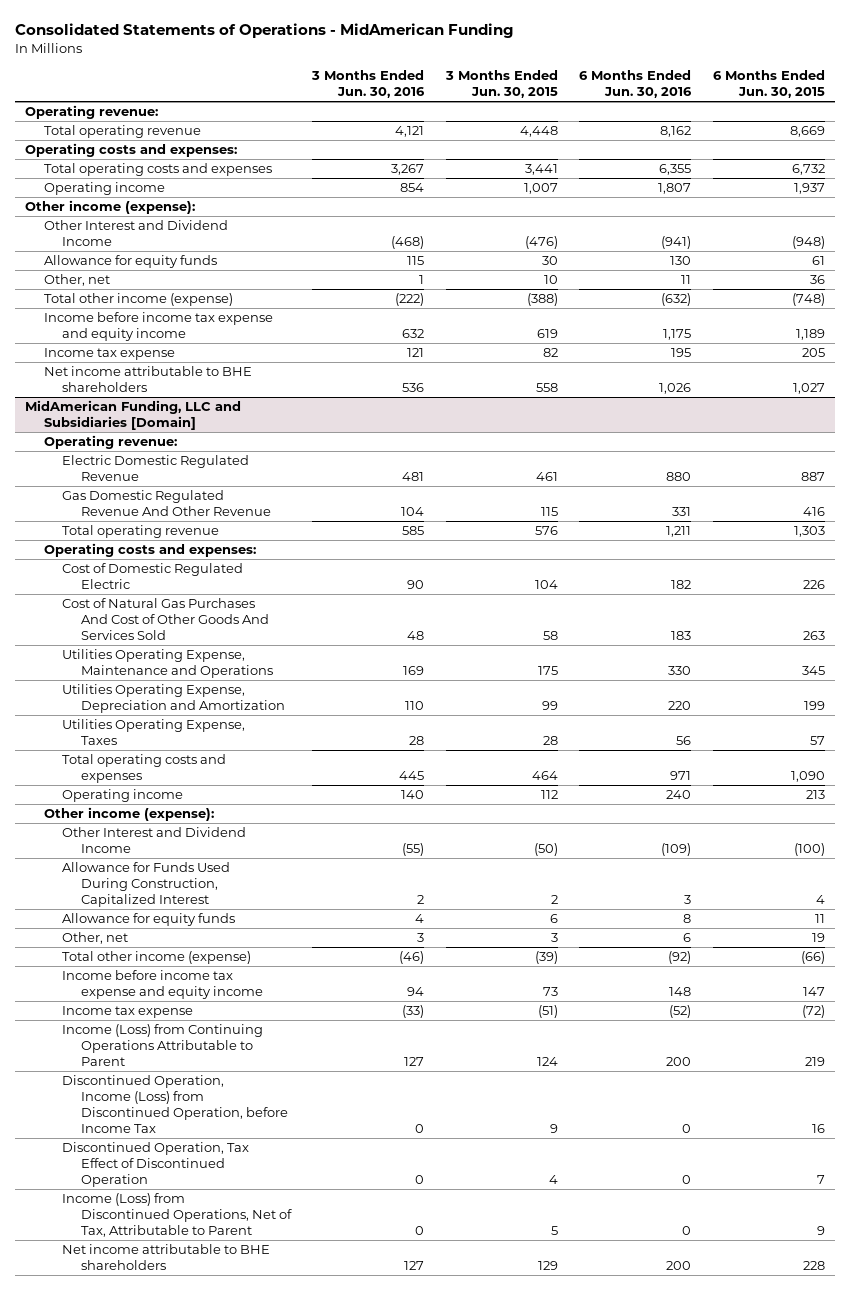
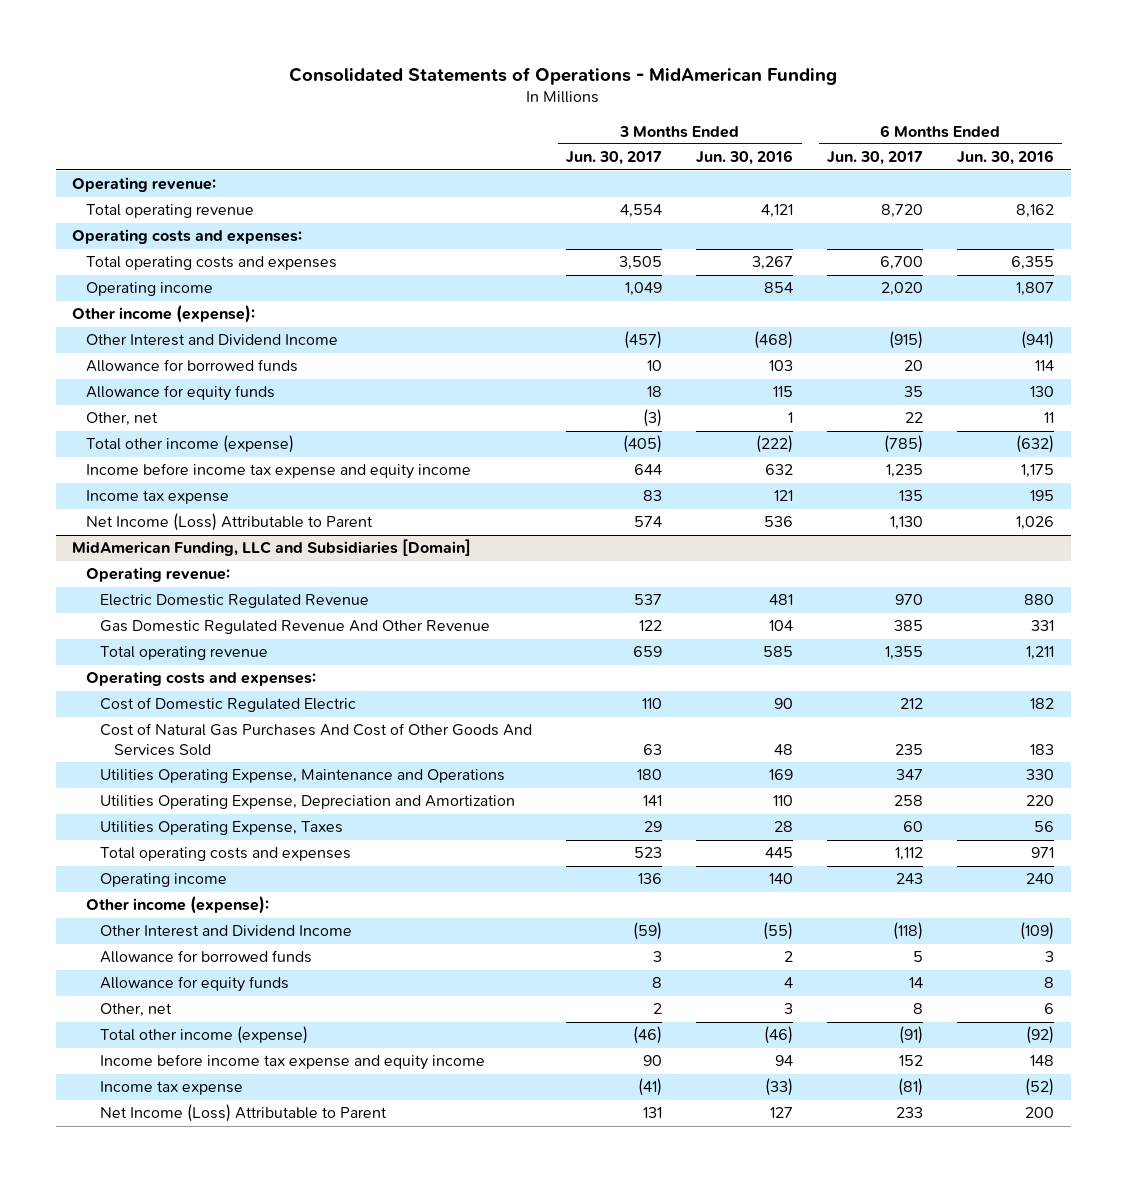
- | 3 Months Ended Jun. 30, 2016 | 3 Months Ended Jun. 30, 2015 | 6 Months Ended Jun. 30, 2016 | 6 Months Ended Jun. 30, 2015
+ | 3 Months Ended Jun. 30, 2017 | 3 Months Ended Jun. 30, 2016 | 6 Months Ended Jun. 30, 2017 | 6 Months Ended Jun. 30, 2016
+ Allowance for borrowed funds | 10 | 103 | 20 | 114
- Net income attributable to BHE shareholders | 536 | 558 | 1,026 | 1,027
+ Net Income (Loss) Attributable to Parent | 574 | 536 | 1,130 | 1,026
@ MidAmerican Funding, LLC and Subsidiaries [Domain]
- Allowance for Funds Used During Construction, Capitalized Interest | 2 | 2 | 3 | 4
+ Allowance for borrowed funds | 3 | 2 | 5 | 3
- Income (Loss) from Continuing Operations Attributable to Parent | 127 | 124 | 200 | 219
- Discontinued Operation, Income (Loss) from Discontinued Operation, before Income Tax | 0 | 9 | 0 | 16
- Discontinued Operation, Tax Effect of Discontinued Operation | 0 | 4 | 0 | 7
- Income (Loss) from Discontinued Operations, Net of Tax, Attributable to Parent | 0 | 5 | 0 | 9
- Net income attributable to BHE shareholders | 127 | 129 | 200 | 228
+ Net Income (Loss) Attributable to Parent | 131 | 127 | 233 | 200

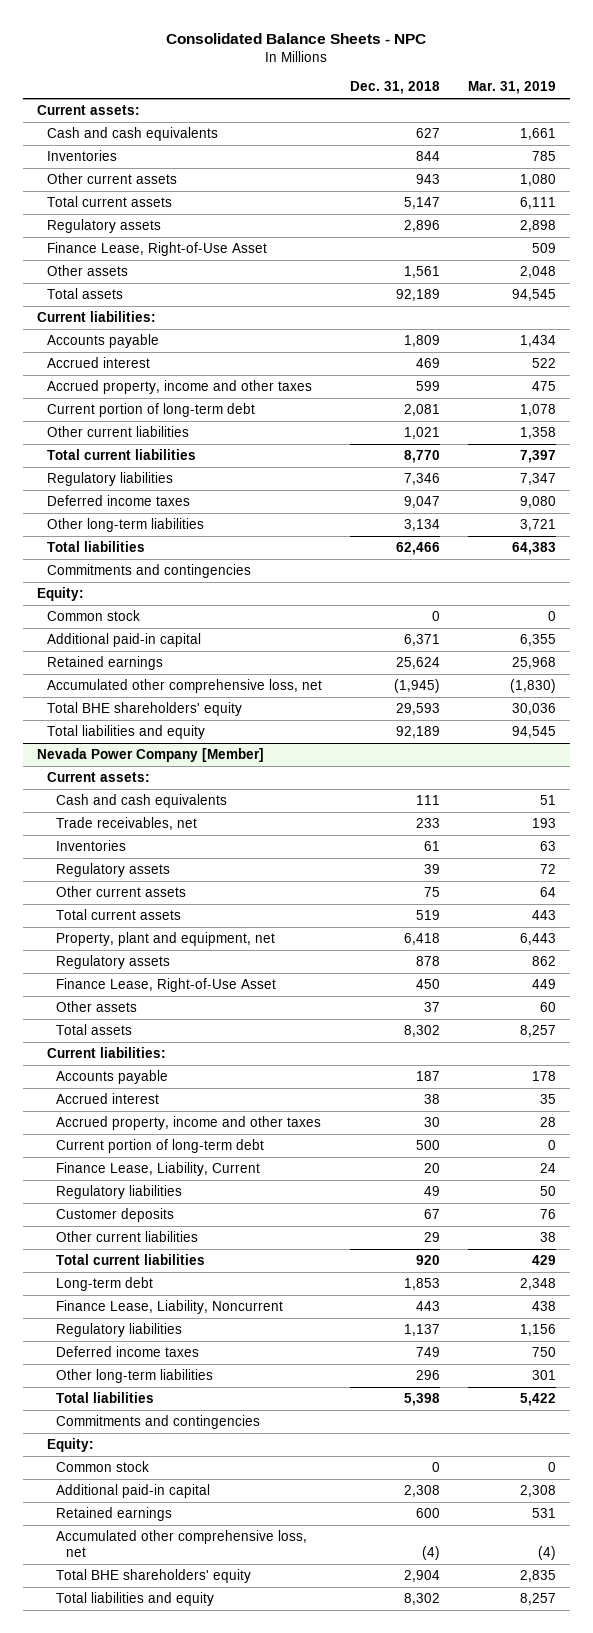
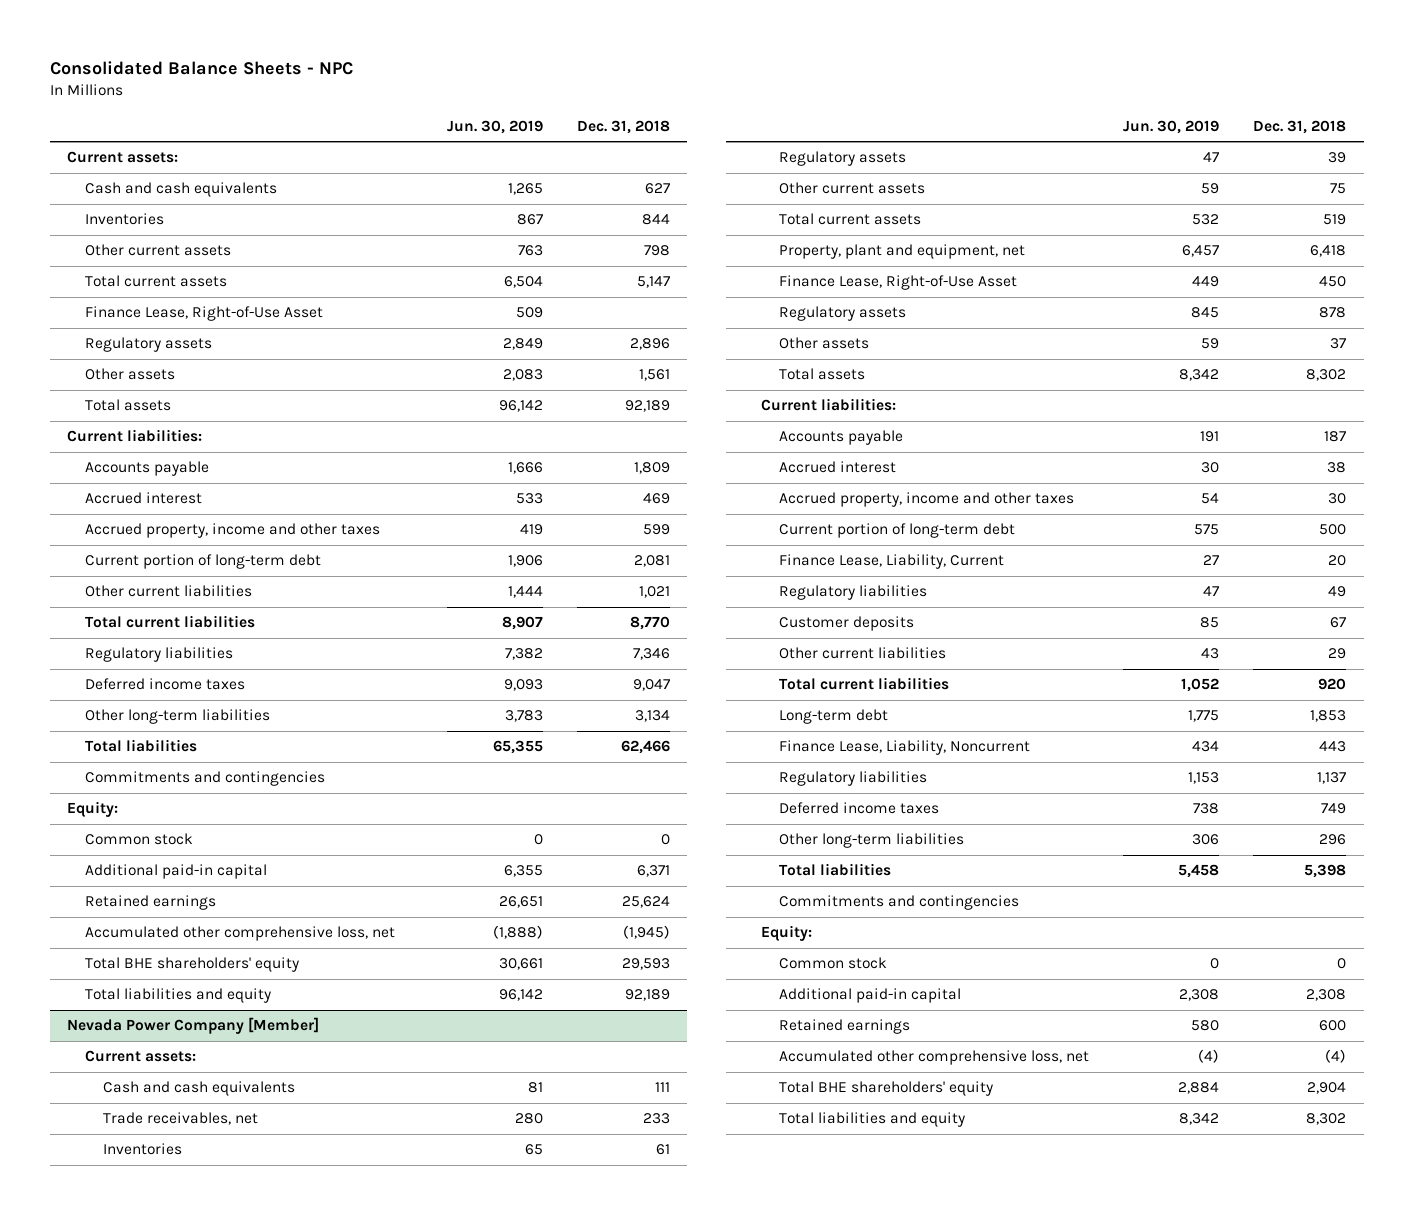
- | Dec. 31, 2018 | Mar. 31, 2019
+ | Jun. 30, 2019 | Dec. 31, 2018
- Other current assets | 943 | 1,080
+ Other current assets | 763 | 798
moved down: Regulatory assets | 2,849 | 2,896
@ Nevada Power Company [Member]
moved down: Regulatory assets | 845 | 878

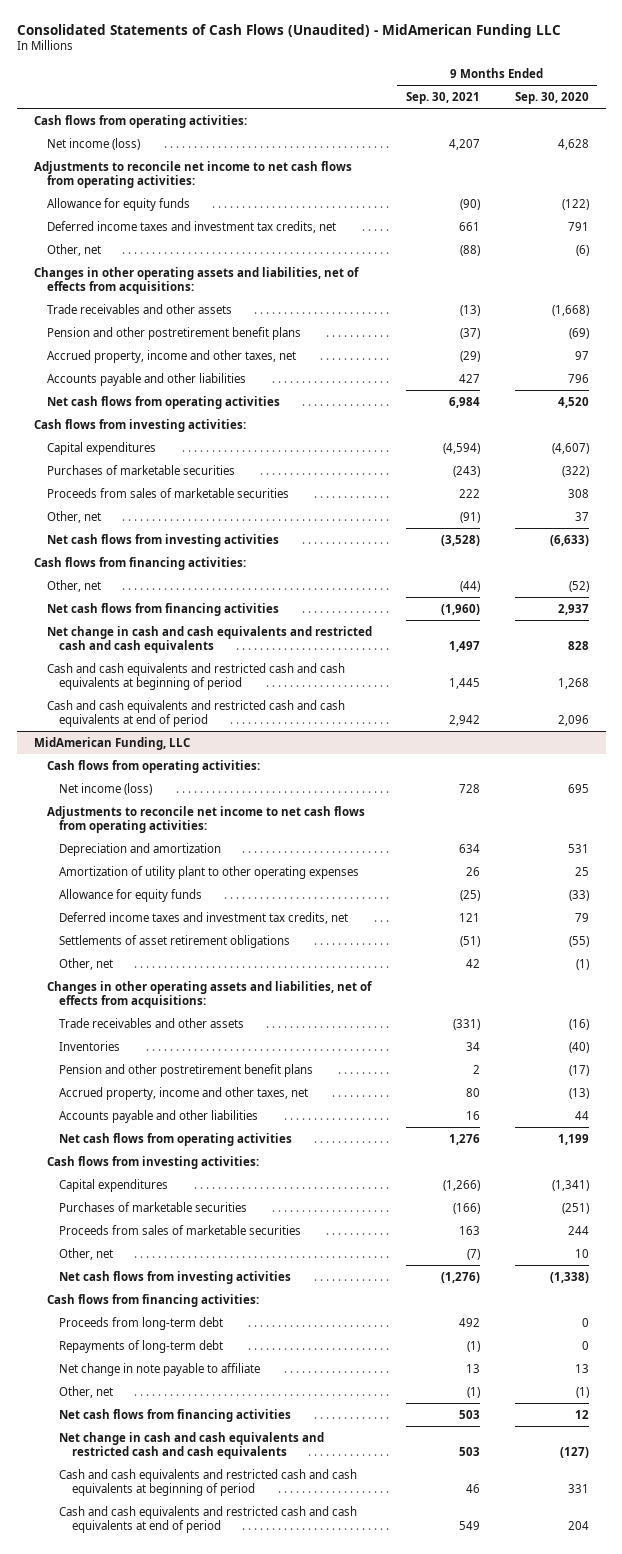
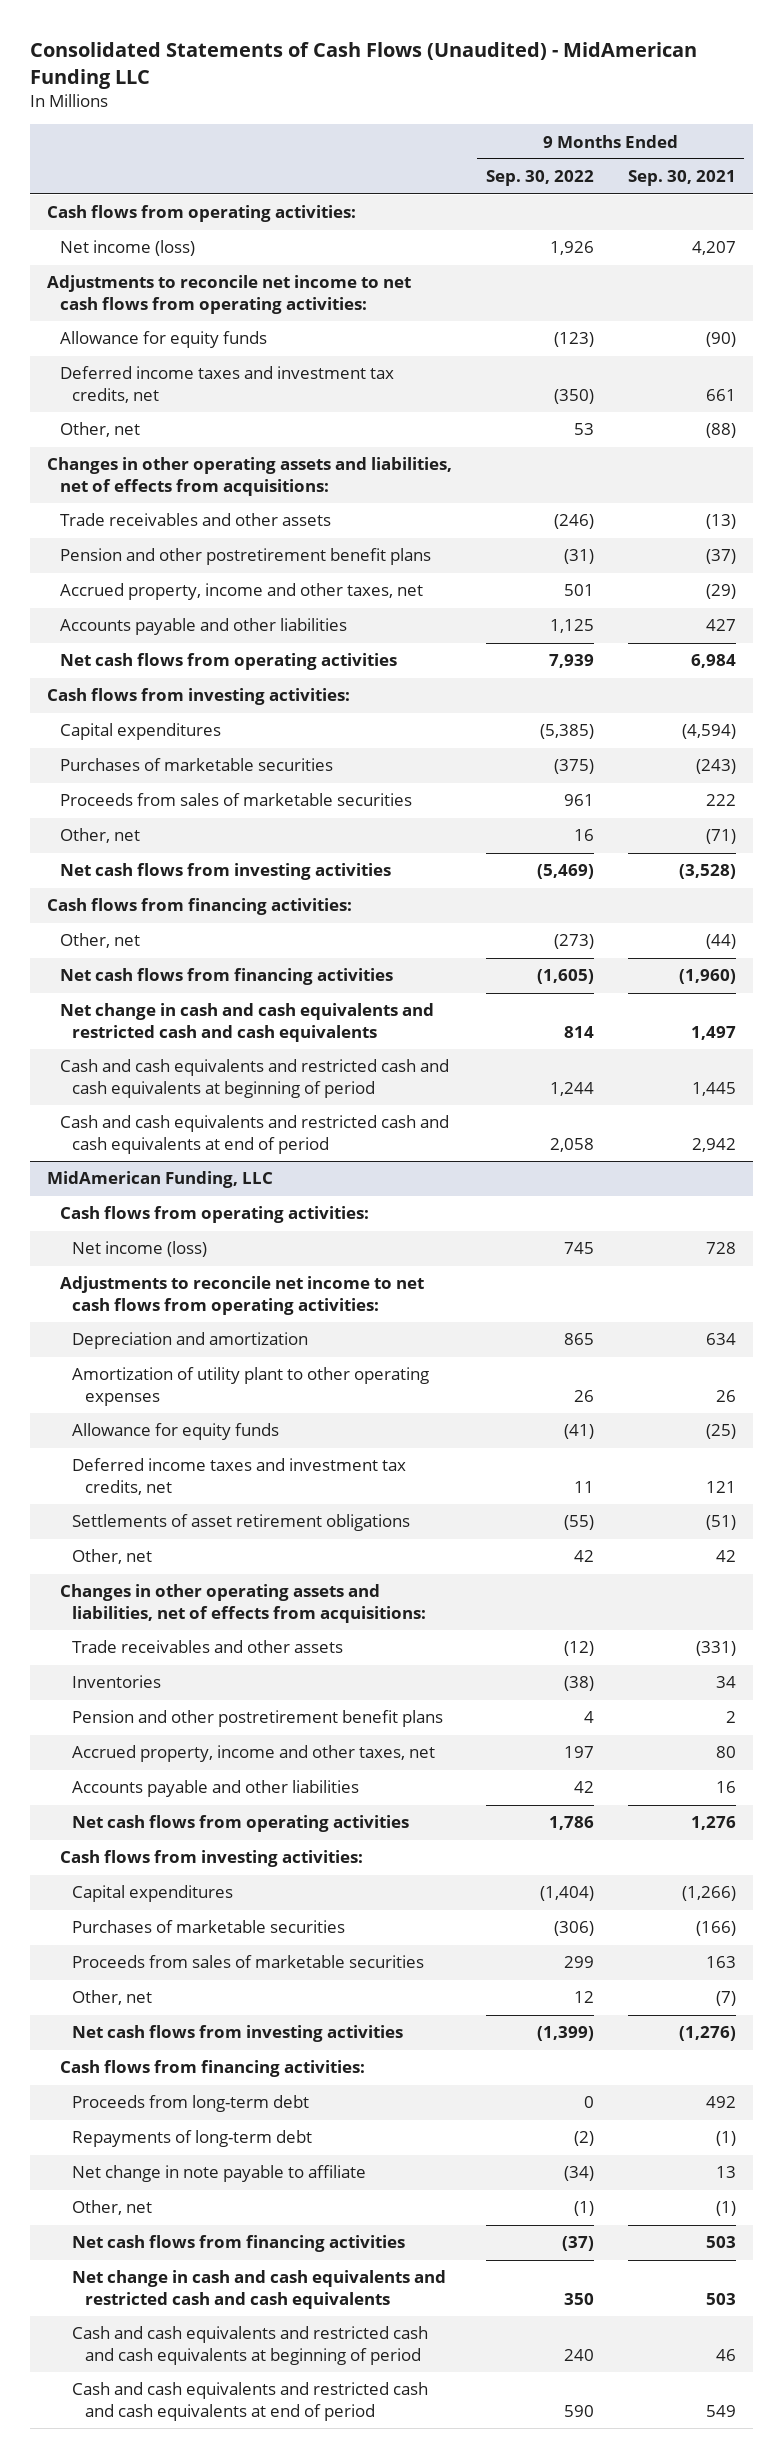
- | 9 Months Ended Sep. 30, 2021 | 9 Months Ended Sep. 30, 2020
+ | 9 Months Ended Sep. 30, 2022 | 9 Months Ended Sep. 30, 2021
- Other, net | (91) | 37
+ Other, net | 16 | (71)

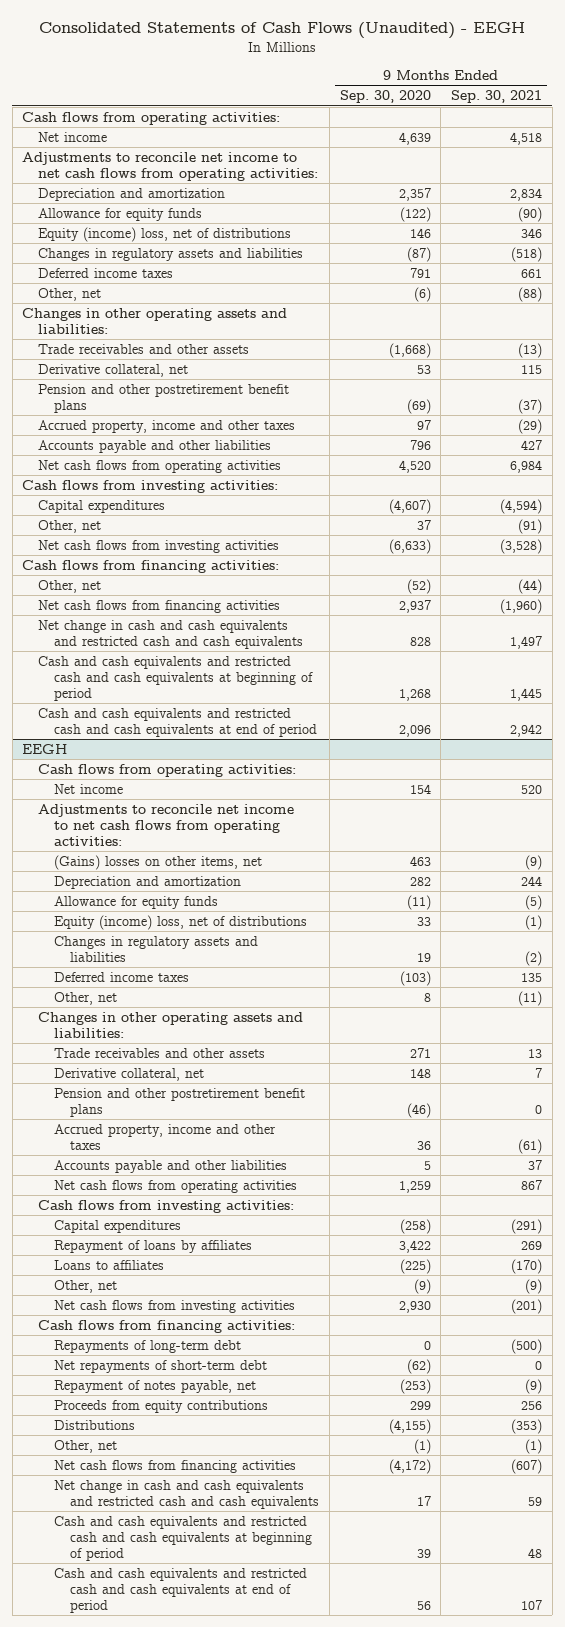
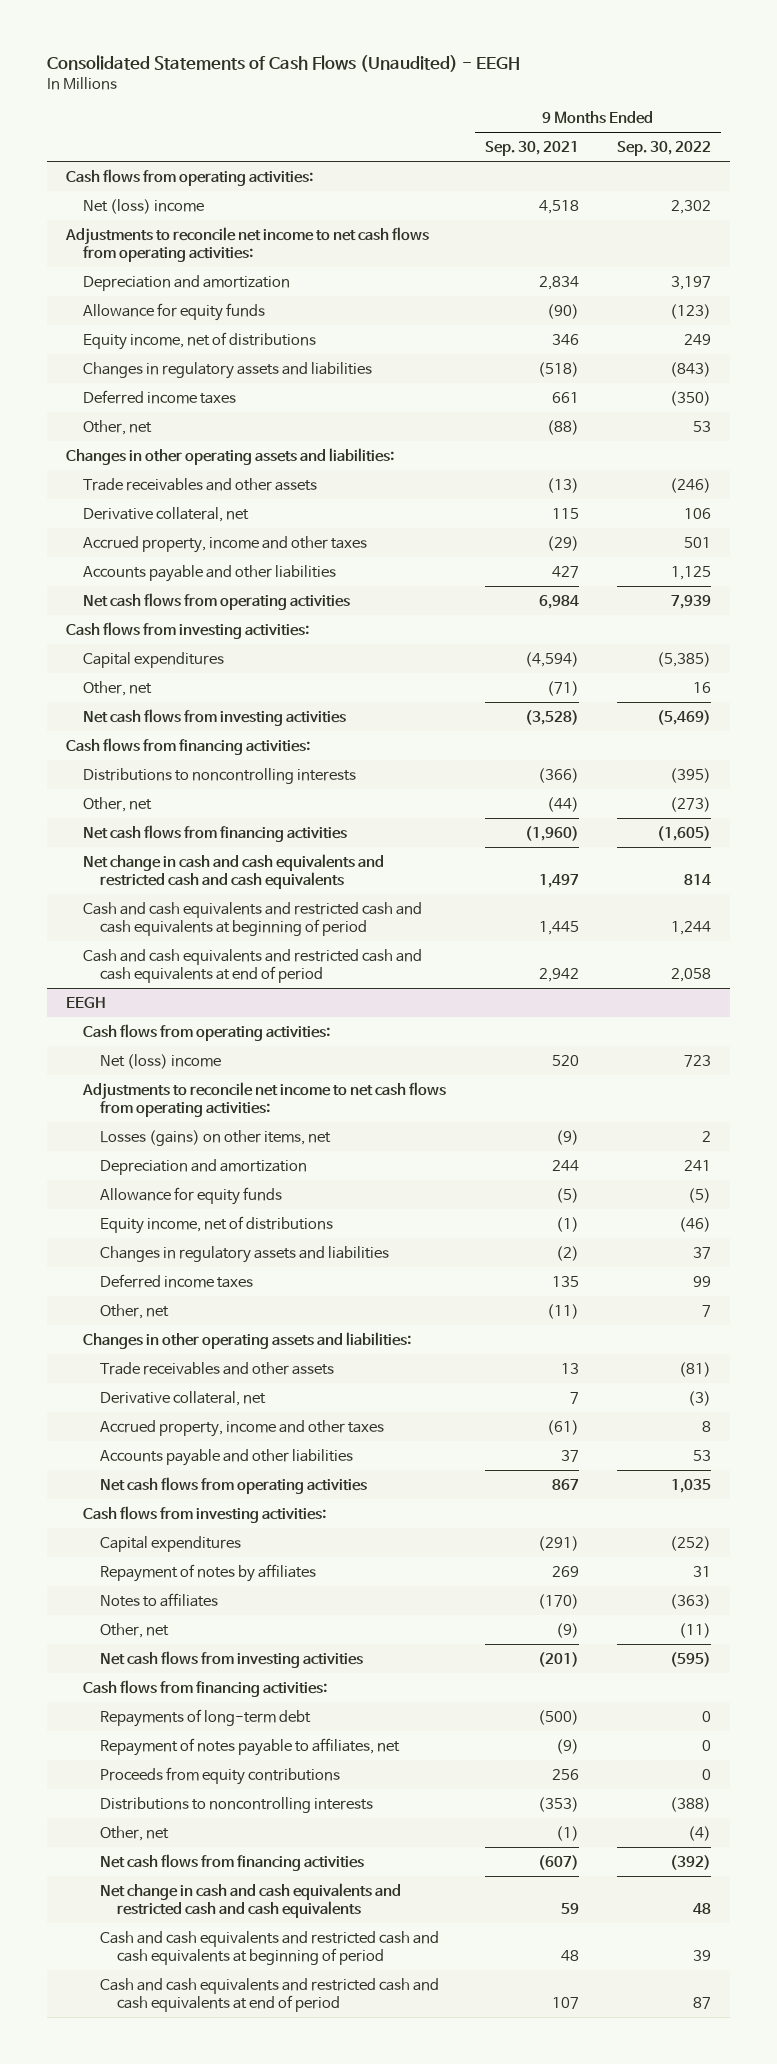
- | 9 Months Ended Sep. 30, 2020 | 9 Months Ended Sep. 30, 2021
+ | 9 Months Ended Sep. 30, 2021 | 9 Months Ended Sep. 30, 2022
- Net income | 4,639 | 4,518
+ Net (loss) income | 4,518 | 2,302
- Equity (income) loss, net of distributions | 146 | 346
+ Equity income, net of distributions | 346 | 249
- Pension and other postretirement benefit plans | (69) | (37)
- Other, net | 37 | (91)
+ Other, net | (71) | 16
+ Distributions to noncontrolling interests | (366) | (395)
@ EEGH
- Net income | 154 | 520
+ Net (loss) income | 520 | 723
- (Gains) losses on other items, net | 463 | (9)
+ Losses (gains) on other items, net | (9) | 2
- Equity (income) loss, net of distributions | 33 | (1)
+ Equity income, net of distributions | (1) | (46)
- Pension and other postretirement benefit plans | (46) | 0
- Repayment of loans by affiliates | 3,422 | 269
- Loans to affiliates | (225) | (170)
+ Repayment of notes by affiliates | 269 | 31
+ Notes to affiliates | (170) | (363)
- Net repayments of short-term debt | (62) | 0
- Repayment of notes payable, net | (253) | (9)
+ Repayment of notes payable to affiliates, net | (9) | 0
- Distributions | (4,155) | (353)
+ Distributions to noncontrolling interests | (353) | (388)

